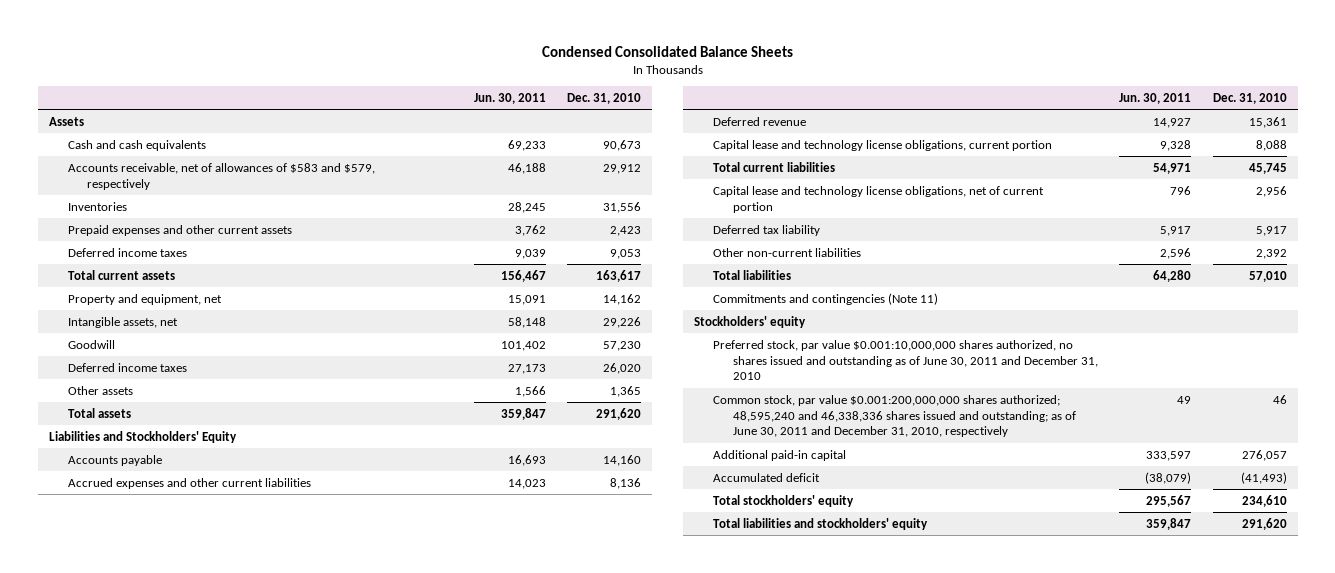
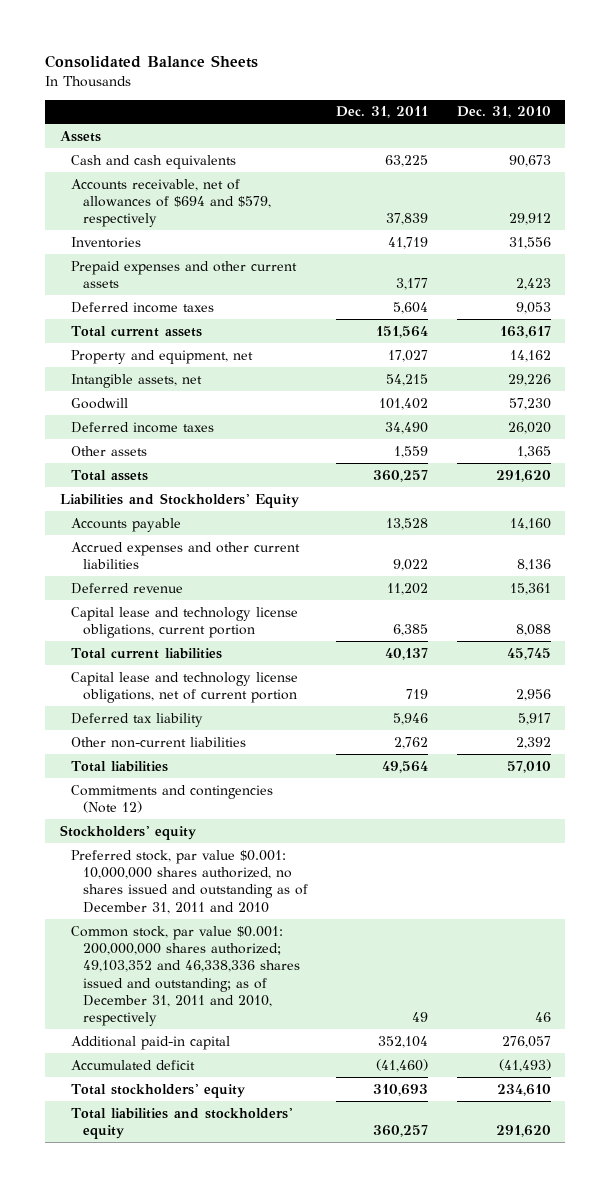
- Condensed Consolidated Balance Sheets
+ Consolidated Balance Sheets
- | Jun. 30, 2011 | Dec. 31, 2010
+ | Dec. 31, 2011 | Dec. 31, 2010
- Accounts receivable, net of allowances of $583 and $579, respectively | 46,188 | 29,912
+ Accounts receivable, net of allowances of $694 and $579, respectively | 37,839 | 29,912
- Commitments and contingencies (Note 11)
+ Commitments and contingencies (Note 12)
- Preferred stock, par value $0.001:10,000,000 shares authorized, no shares issued and outstanding as of June 30, 2011 and December 31, 2010
- Common stock, par value $0.001:200,000,000 shares authorized; 48,595,240 and 46,338,336 shares issued and outstanding; as of June 30, 2011 and December 31, 2010, respectively | 49 | 46
+ Preferred stock, par value $0.001: 10,000,000 shares authorized, no shares issued and outstanding as of December 31, 2011 and 2010
+ Common stock, par value $0.001: 200,000,000 shares authorized; 49,103,352 and 46,338,336 shares issued and outstanding; as of December 31, 2011 and 2010, respectively | 49 | 46

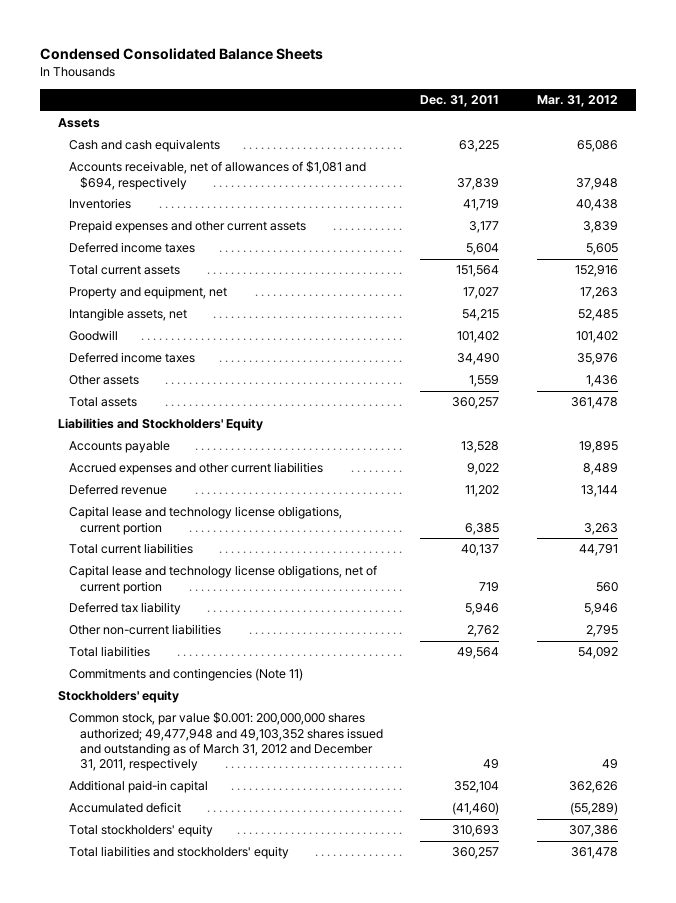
- Consolidated Balance Sheets
+ Condensed Consolidated Balance Sheets
- | Dec. 31, 2011 | Dec. 31, 2010
+ | Dec. 31, 2011 | Mar. 31, 2012
- Accounts receivable, net of allowances of $694 and $579, respectively | 37,839 | 29,912
+ Accounts receivable, net of allowances of $1,081 and $694, respectively | 37,839 | 37,948
- Commitments and contingencies (Note 12)
+ Commitments and contingencies (Note 11)
- Preferred stock, par value $0.001: 10,000,000 shares authorized, no shares issued and outstanding as of December 31, 2011 and 2010
- Common stock, par value $0.001: 200,000,000 shares authorized; 49,103,352 and 46,338,336 shares issued and outstanding; as of December 31, 2011 and 2010, respectively | 49 | 46
+ Common stock, par value $0.001: 200,000,000 shares authorized; 49,477,948 and 49,103,352 shares issued and outstanding as of March 31, 2012 and December 31, 2011, respectively | 49 | 49

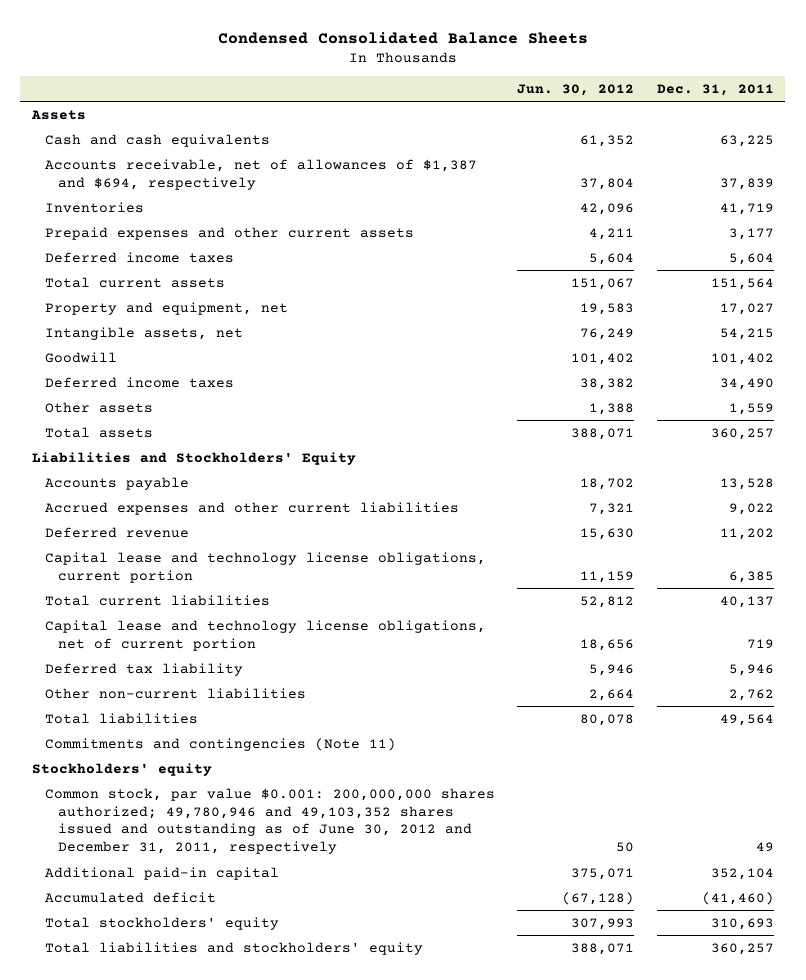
- | Dec. 31, 2011 | Mar. 31, 2012
+ | Jun. 30, 2012 | Dec. 31, 2011
- Accounts receivable, net of allowances of $1,081 and $694, respectively | 37,839 | 37,948
+ Accounts receivable, net of allowances of $1,387 and $694, respectively | 37,804 | 37,839
- Common stock, par value $0.001: 200,000,000 shares authorized; 49,477,948 and 49,103,352 shares issued and outstanding as of March 31, 2012 and December 31, 2011, respectively | 49 | 49
+ Common stock, par value $0.001: 200,000,000 shares authorized; 49,780,946 and 49,103,352 shares issued and outstanding as of June 30, 2012 and December 31, 2011, respectively | 50 | 49

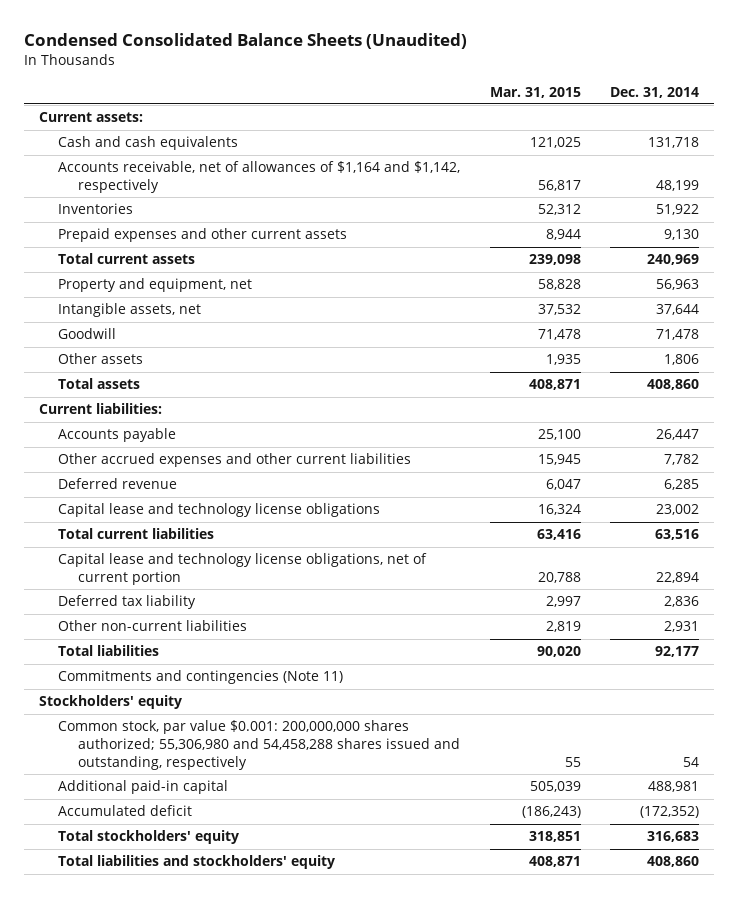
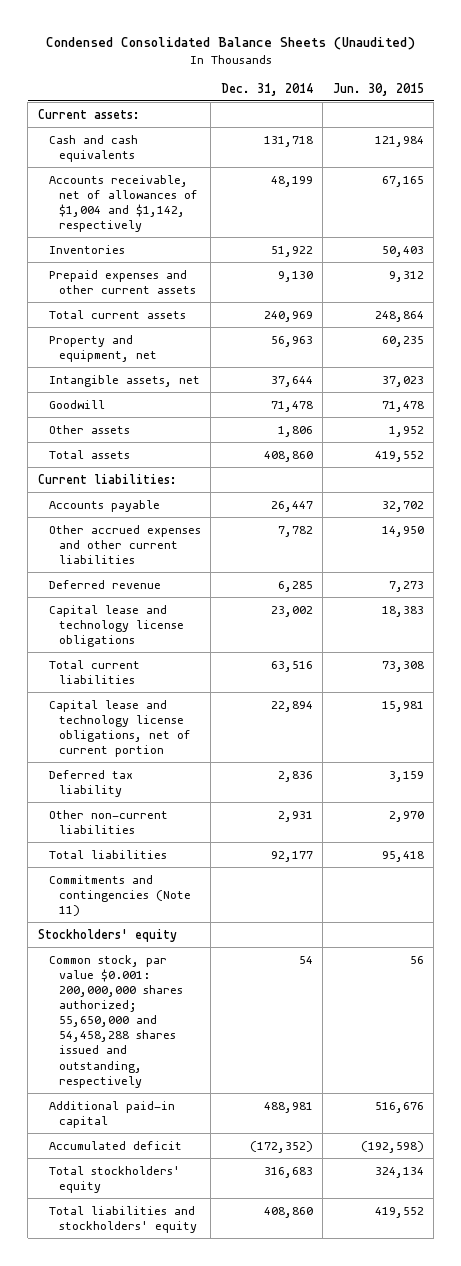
- | Mar. 31, 2015 | Dec. 31, 2014
+ | Dec. 31, 2014 | Jun. 30, 2015
- Accounts receivable, net of allowances of $1,164 and $1,142, respectively | 56,817 | 48,199
+ Accounts receivable, net of allowances of $1,004 and $1,142, respectively | 48,199 | 67,165
- Common stock, par value $0.001: 200,000,000 shares authorized; 55,306,980 and 54,458,288 shares issued and outstanding, respectively | 55 | 54
+ Common stock, par value $0.001: 200,000,000 shares authorized; 55,650,000 and 54,458,288 shares issued and outstanding, respectively | 54 | 56

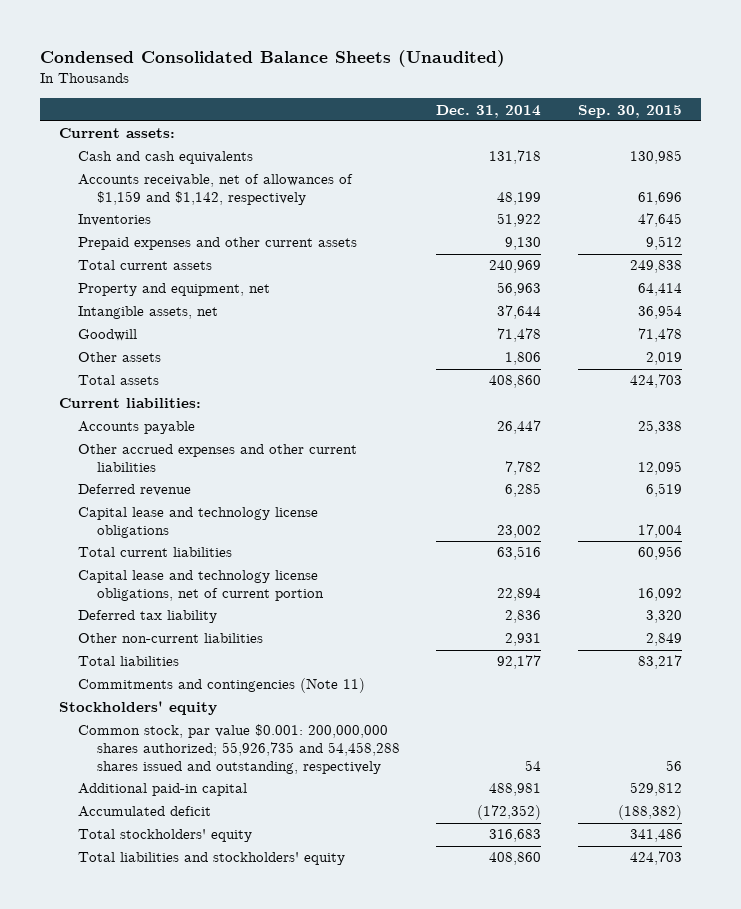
- | Dec. 31, 2014 | Jun. 30, 2015
+ | Dec. 31, 2014 | Sep. 30, 2015
- Accounts receivable, net of allowances of $1,004 and $1,142, respectively | 48,199 | 67,165
+ Accounts receivable, net of allowances of $1,159 and $1,142, respectively | 48,199 | 61,696
- Common stock, par value $0.001: 200,000,000 shares authorized; 55,650,000 and 54,458,288 shares issued and outstanding, respectively | 54 | 56
+ Common stock, par value $0.001: 200,000,000 shares authorized; 55,926,735 and 54,458,288 shares issued and outstanding, respectively | 54 | 56

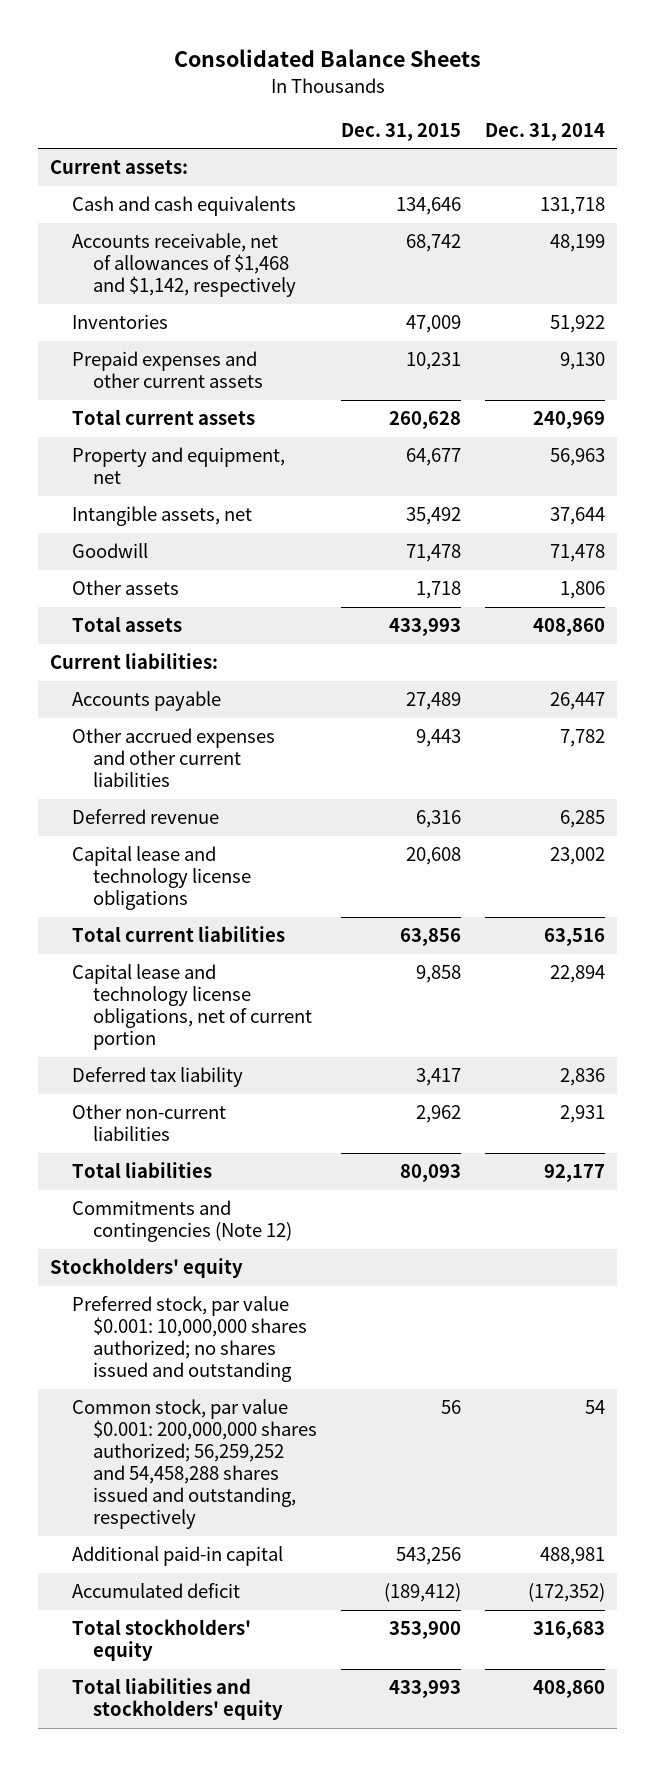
- Condensed Consolidated Balance Sheets (Unaudited)
+ Consolidated Balance Sheets
- | Dec. 31, 2014 | Sep. 30, 2015
+ | Dec. 31, 2015 | Dec. 31, 2014
- Accounts receivable, net of allowances of $1,159 and $1,142, respectively | 48,199 | 61,696
+ Accounts receivable, net of allowances of $1,468 and $1,142, respectively | 68,742 | 48,199
- Commitments and contingencies (Note 11)
+ Commitments and contingencies (Note 12)
- Common stock, par value $0.001: 200,000,000 shares authorized; 55,926,735 and 54,458,288 shares issued and outstanding, respectively | 54 | 56
+ Preferred stock, par value $0.001: 10,000,000 shares authorized; no shares issued and outstanding
+ Common stock, par value $0.001: 200,000,000 shares authorized; 56,259,252 and 54,458,288 shares issued and outstanding, respectively | 56 | 54

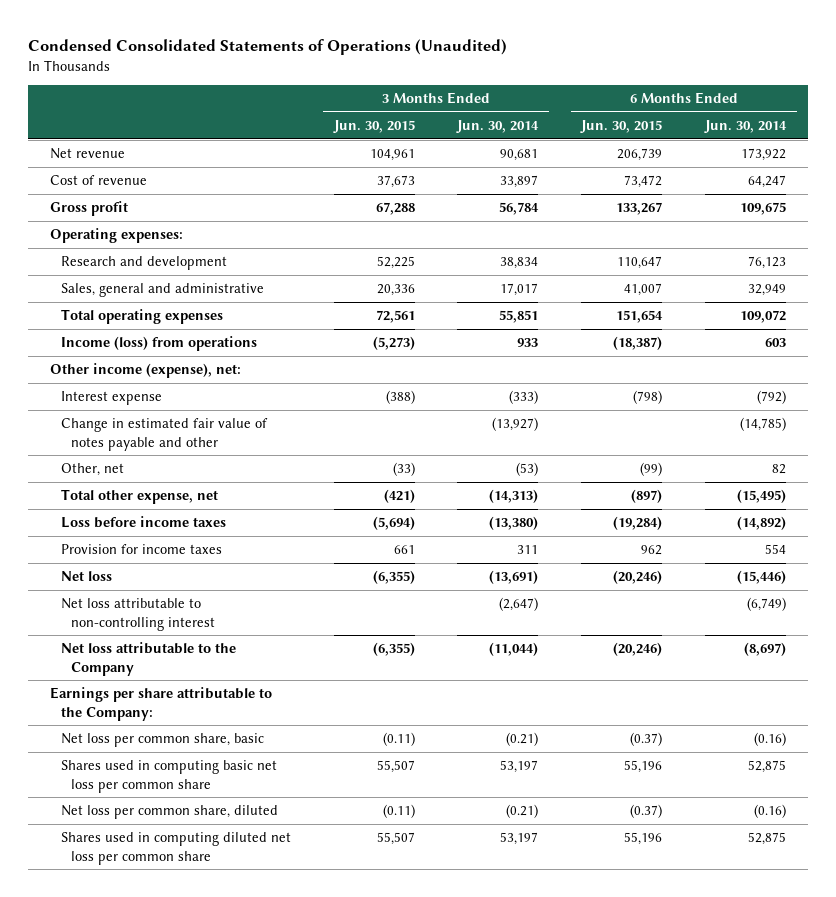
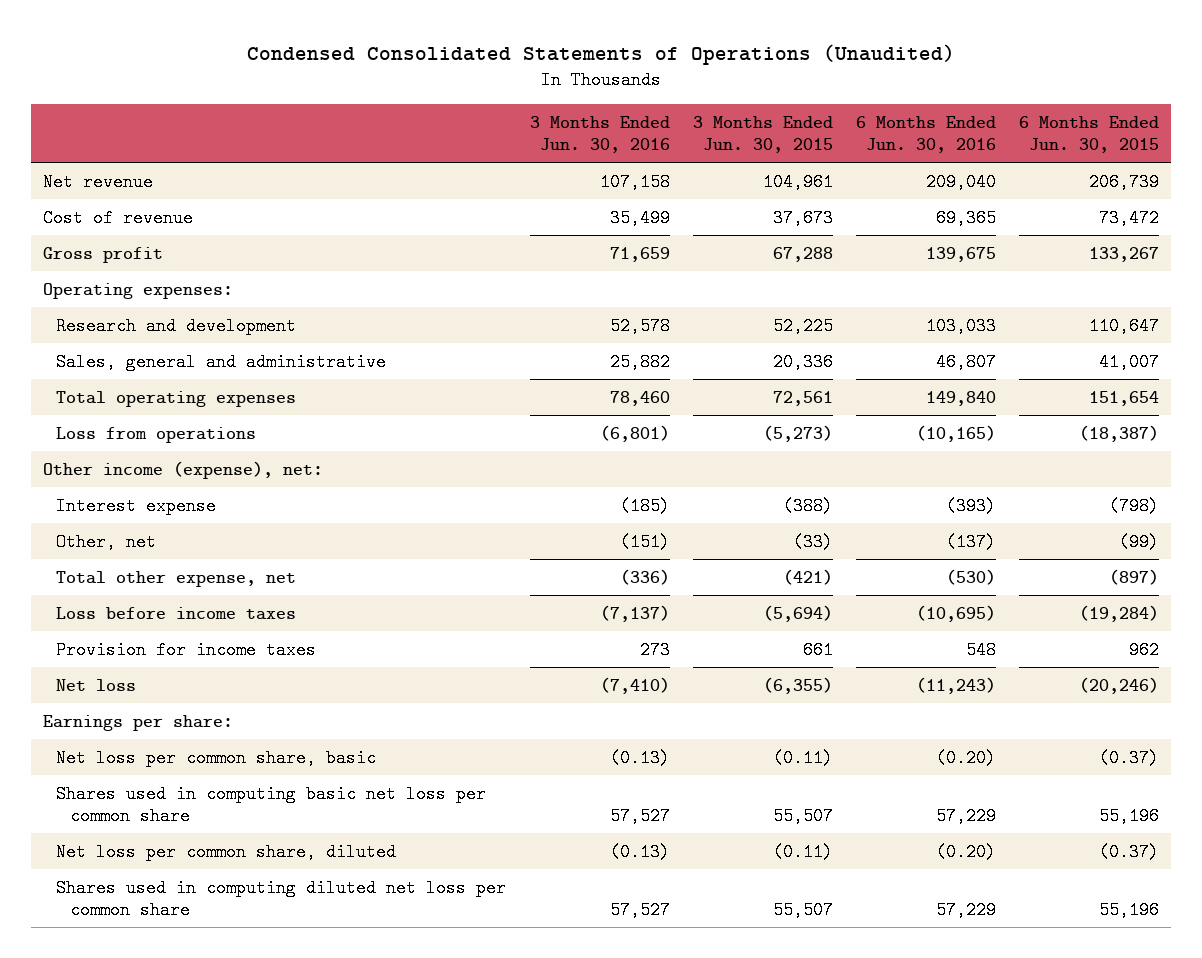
- | 3 Months Ended Jun. 30, 2015 | 3 Months Ended Jun. 30, 2014 | 6 Months Ended Jun. 30, 2015 | 6 Months Ended Jun. 30, 2014
+ | 3 Months Ended Jun. 30, 2016 | 3 Months Ended Jun. 30, 2015 | 6 Months Ended Jun. 30, 2016 | 6 Months Ended Jun. 30, 2015
- Income (loss) from operations | (5,273) | 933 | (18,387) | 603
+ Loss from operations | (6,801) | (5,273) | (10,165) | (18,387)
- Change in estimated fair value of notes payable and other | | (13,927) | | (14,785)
- Net loss attributable to non-controlling interest | | (2,647) | | (6,749)
- Net loss attributable to the Company | (6,355) | (11,044) | (20,246) | (8,697)
- Earnings per share attributable to the Company:
+ Earnings per share:

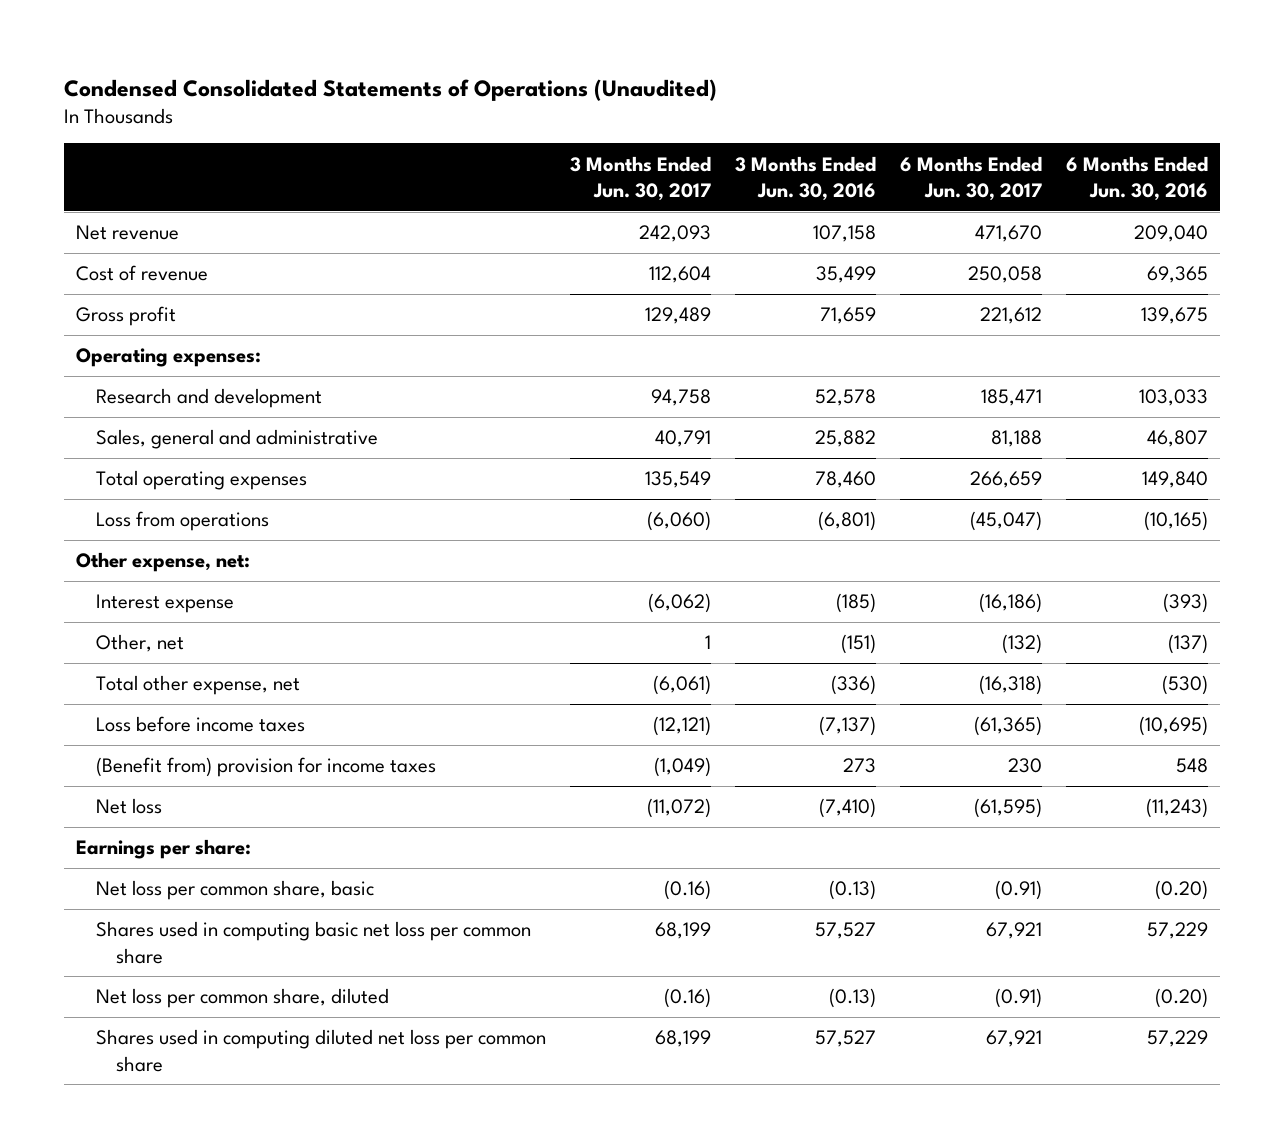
- | 3 Months Ended Jun. 30, 2016 | 3 Months Ended Jun. 30, 2015 | 6 Months Ended Jun. 30, 2016 | 6 Months Ended Jun. 30, 2015
+ | 3 Months Ended Jun. 30, 2017 | 3 Months Ended Jun. 30, 2016 | 6 Months Ended Jun. 30, 2017 | 6 Months Ended Jun. 30, 2016
- Other income (expense), net:
+ Other expense, net:
- Provision for income taxes | 273 | 661 | 548 | 962
+ (Benefit from) provision for income taxes | (1,049) | 273 | 230 | 548

